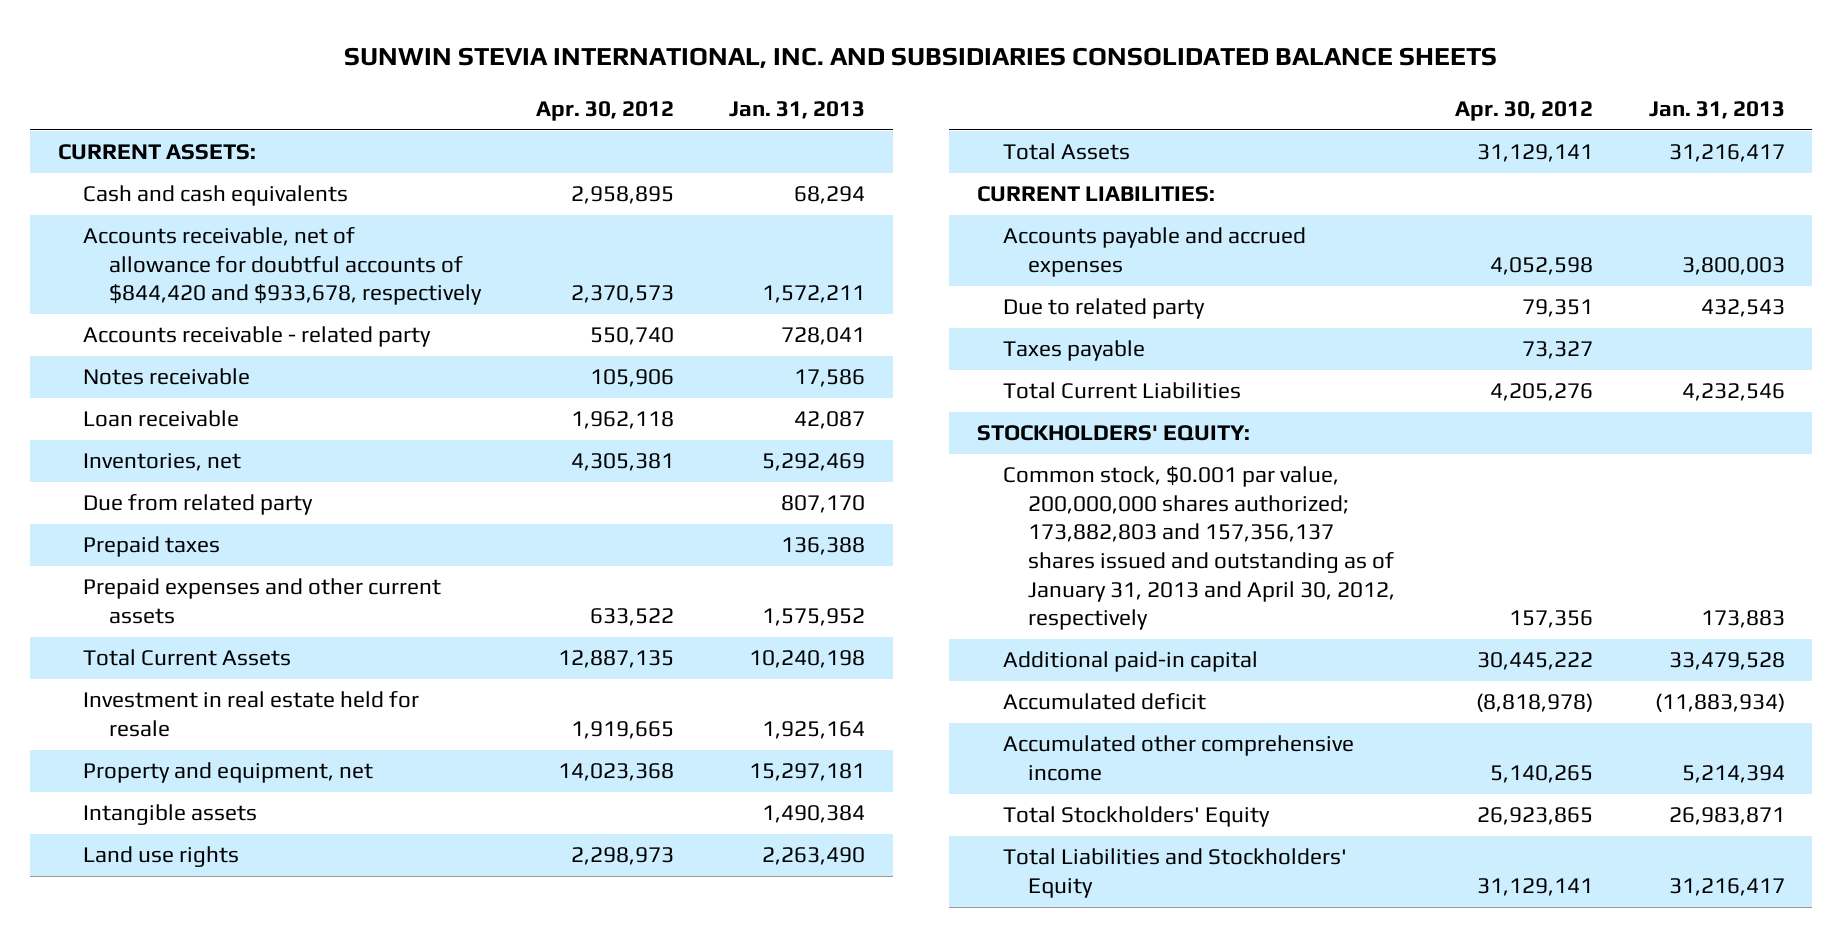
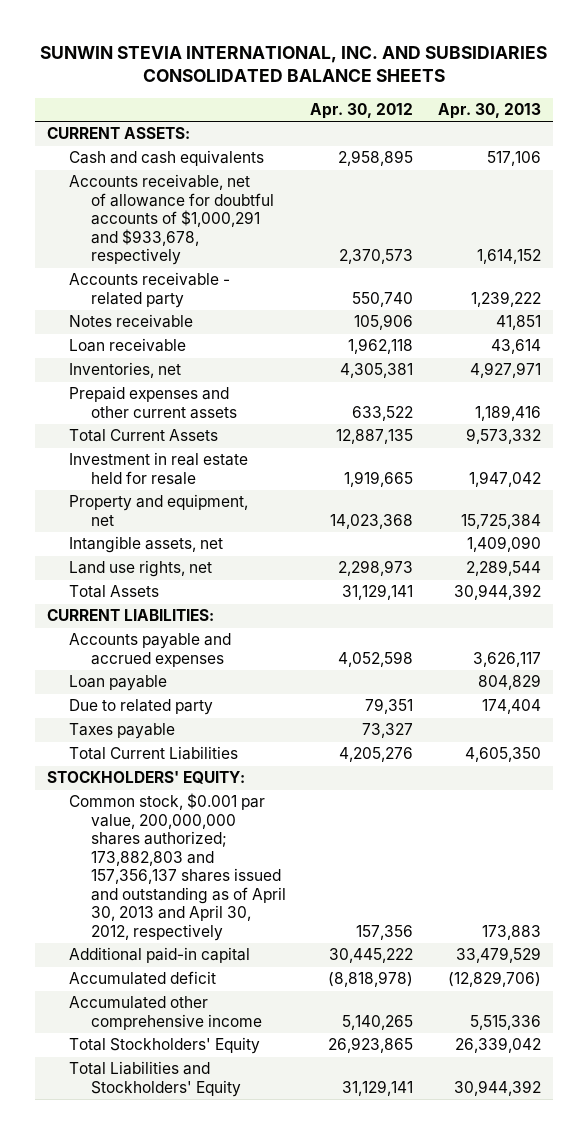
- | Apr. 30, 2012 | Jan. 31, 2013
+ | Apr. 30, 2012 | Apr. 30, 2013
- Accounts receivable, net of allowance for doubtful accounts of $844,420 and $933,678, respectively | 2,370,573 | 1,572,211
+ Accounts receivable, net of allowance for doubtful accounts of $1,000,291 and $933,678, respectively | 2,370,573 | 1,614,152
- Due from related party | | 807,170
- Prepaid taxes | | 136,388
- Intangible assets | | 1,490,384
- Land use rights | 2,298,973 | 2,263,490
+ Intangible assets, net | | 1,409,090
+ Land use rights, net | 2,298,973 | 2,289,544
+ Loan payable | | 804,829
- Common stock, $0.001 par value, 200,000,000 shares authorized; 173,882,803 and 157,356,137 shares issued and outstanding as of January 31, 2013 and April 30, 2012, respectively | 157,356 | 173,883
+ Common stock, $0.001 par value, 200,000,000 shares authorized; 173,882,803 and 157,356,137 shares issued and outstanding as of April 30, 2013 and April 30, 2012, respectively | 157,356 | 173,883

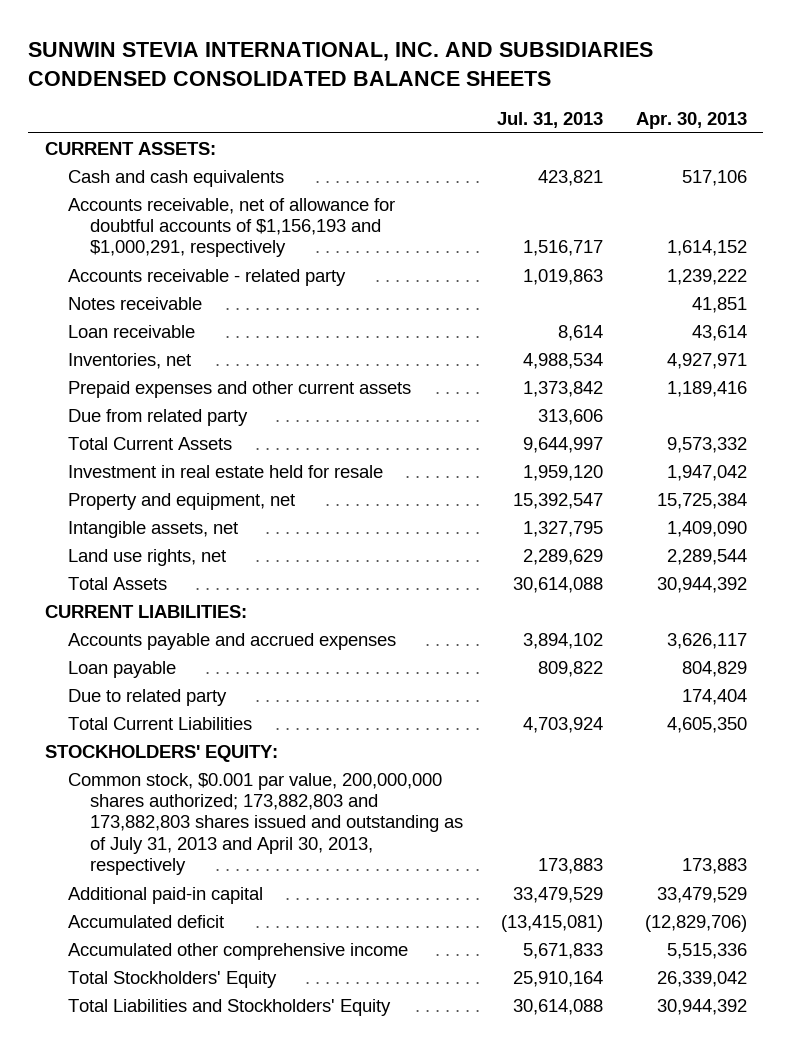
- SUNWIN STEVIA INTERNATIONAL, INC. AND SUBSIDIARIES CONSOLIDATED BALANCE SHEETS
+ SUNWIN STEVIA INTERNATIONAL, INC. AND SUBSIDIARIES CONDENSED CONSOLIDATED BALANCE SHEETS
- | Apr. 30, 2012 | Apr. 30, 2013
+ | Jul. 31, 2013 | Apr. 30, 2013
- Accounts receivable, net of allowance for doubtful accounts of $1,000,291 and $933,678, respectively | 2,370,573 | 1,614,152
+ Accounts receivable, net of allowance for doubtful accounts of $1,156,193 and $1,000,291, respectively | 1,516,717 | 1,614,152
+ Due from related party | 313,606 |
- Taxes payable | 73,327 |
- Common stock, $0.001 par value, 200,000,000 shares authorized; 173,882,803 and 157,356,137 shares issued and outstanding as of April 30, 2013 and April 30, 2012, respectively | 157,356 | 173,883
+ Common stock, $0.001 par value, 200,000,000 shares authorized; 173,882,803 and 173,882,803 shares issued and outstanding as of July 31, 2013 and April 30, 2013, respectively | 173,883 | 173,883

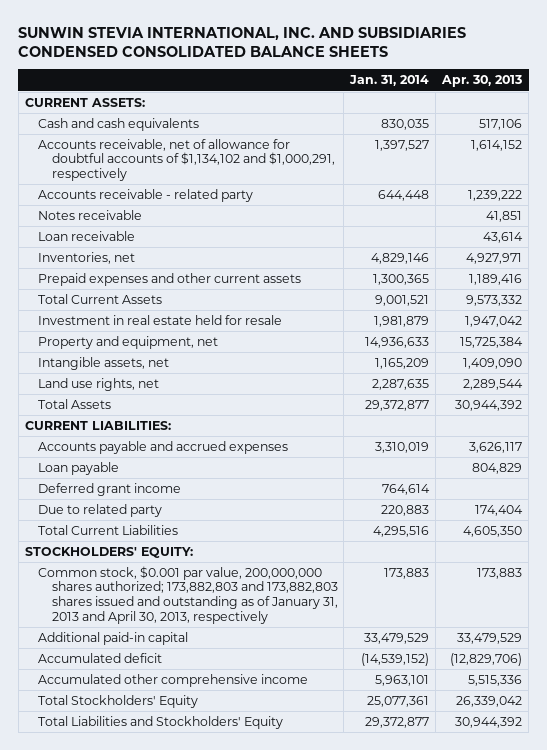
- | Jul. 31, 2013 | Apr. 30, 2013
+ | Jan. 31, 2014 | Apr. 30, 2013
- Accounts receivable, net of allowance for doubtful accounts of $1,156,193 and $1,000,291, respectively | 1,516,717 | 1,614,152
+ Accounts receivable, net of allowance for doubtful accounts of $1,134,102 and $1,000,291, respectively | 1,397,527 | 1,614,152
- Due from related party | 313,606 |
+ Deferred grant income | 764,614 |
- Common stock, $0.001 par value, 200,000,000 shares authorized; 173,882,803 and 173,882,803 shares issued and outstanding as of July 31, 2013 and April 30, 2013, respectively | 173,883 | 173,883
+ Common stock, $0.001 par value, 200,000,000 shares authorized; 173,882,803 and 173,882,803 shares issued and outstanding as of January 31, 2013 and April 30, 2013, respectively | 173,883 | 173,883

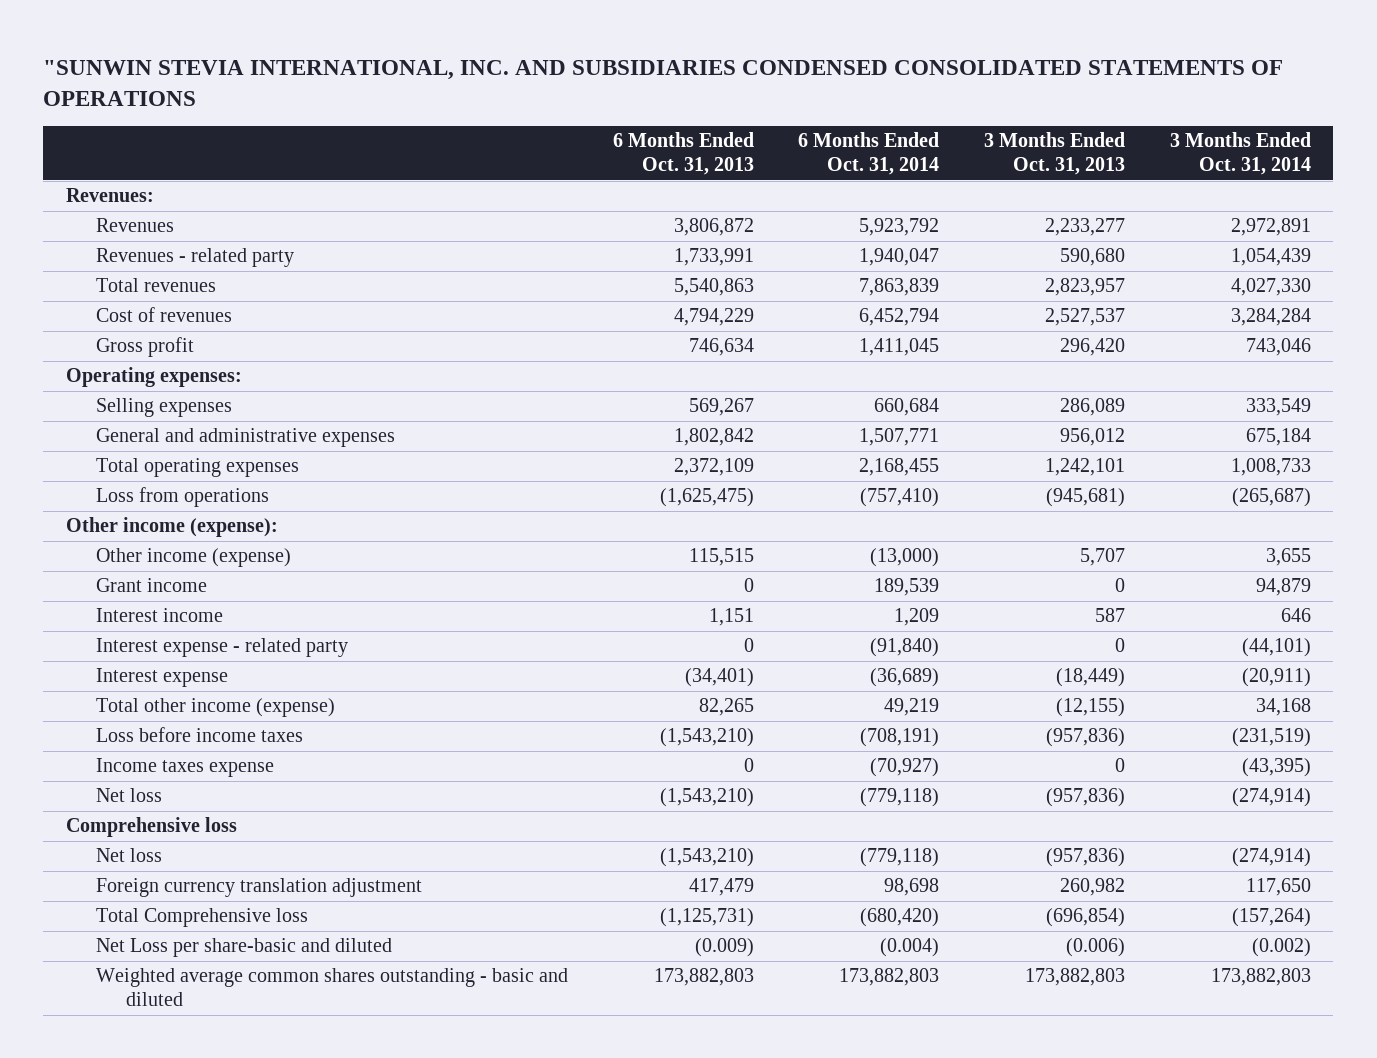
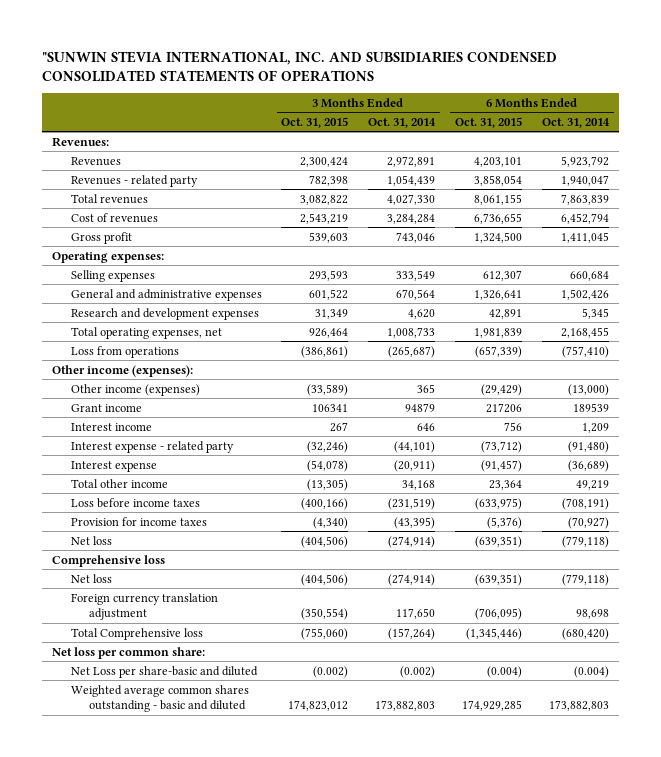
- | 6 Months Ended Oct. 31, 2013 | 6 Months Ended Oct. 31, 2014 | 3 Months Ended Oct. 31, 2013 | 3 Months Ended Oct. 31, 2014
+ | 3 Months Ended Oct. 31, 2015 | 3 Months Ended Oct. 31, 2014 | 6 Months Ended Oct. 31, 2015 | 6 Months Ended Oct. 31, 2014
- General and administrative expenses | 1,802,842 | 1,507,771 | 956,012 | 675,184
- Total operating expenses | 2,372,109 | 2,168,455 | 1,242,101 | 1,008,733
+ General and administrative expenses | 601,522 | 670,564 | 1,326,641 | 1,502,426
+ Research and development expenses | 31,349 | 4,620 | 42,891 | 5,345
+ Total operating expenses, net | 926,464 | 1,008,733 | 1,981,839 | 2,168,455
- Other income (expense):
- Other income (expense) | 115,515 | (13,000) | 5,707 | 3,655
- Grant income | 0 | 189,539 | 0 | 94,879
+ Other income (expenses):
+ Other income (expenses) | (33,589) | 365 | (29,429) | (13,000)
+ Grant income | 106341 | 94879 | 217206 | 189539
- Interest expense - related party | 0 | (91,840) | 0 | (44,101)
+ Interest expense - related party | (32,246) | (44,101) | (73,712) | (91,480)
- Total other income (expense) | 82,265 | 49,219 | (12,155) | 34,168
+ Total other income | (13,305) | 34,168 | 23,364 | 49,219
- Income taxes expense | 0 | (70,927) | 0 | (43,395)
+ Provision for income taxes | (4,340) | (43,395) | (5,376) | (70,927)
+ Net loss per common share:

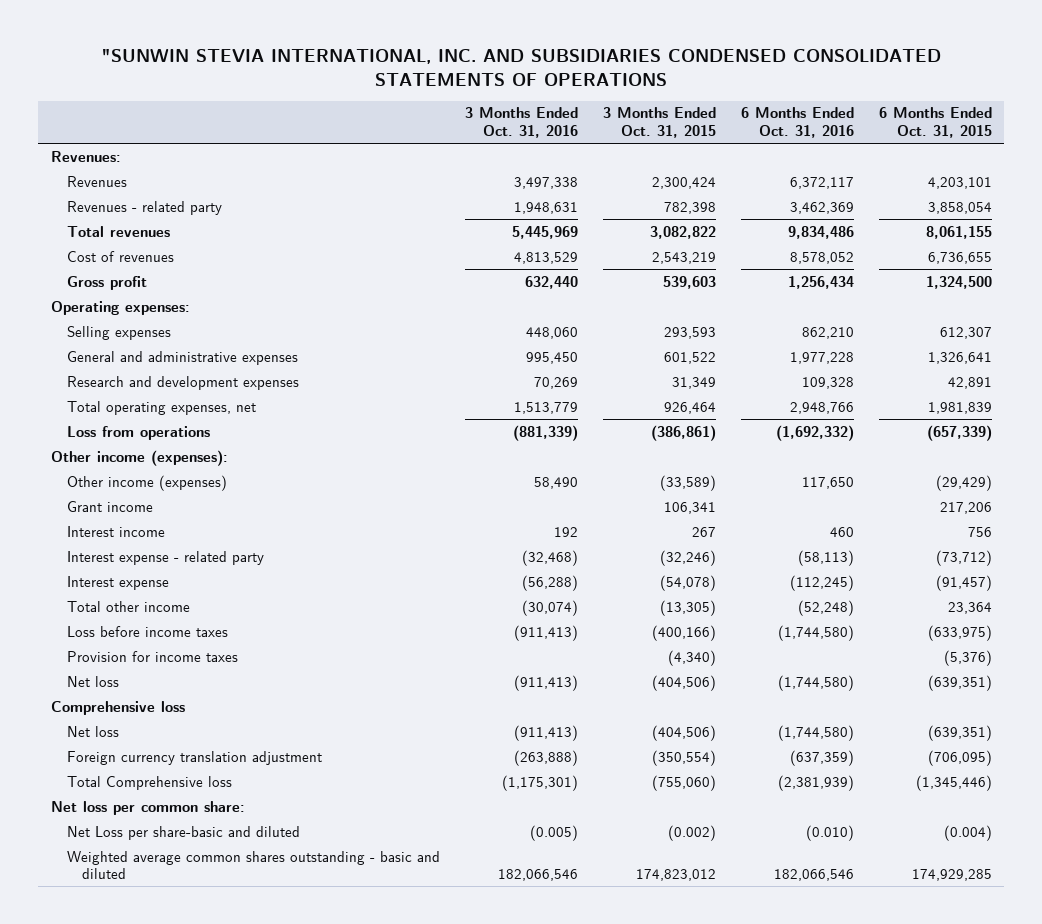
- | 3 Months Ended Oct. 31, 2015 | 3 Months Ended Oct. 31, 2014 | 6 Months Ended Oct. 31, 2015 | 6 Months Ended Oct. 31, 2014
+ | 3 Months Ended Oct. 31, 2016 | 3 Months Ended Oct. 31, 2015 | 6 Months Ended Oct. 31, 2016 | 6 Months Ended Oct. 31, 2015
- Grant income | 106341 | 94879 | 217206 | 189539
+ Grant income | | 106,341 | | 217,206

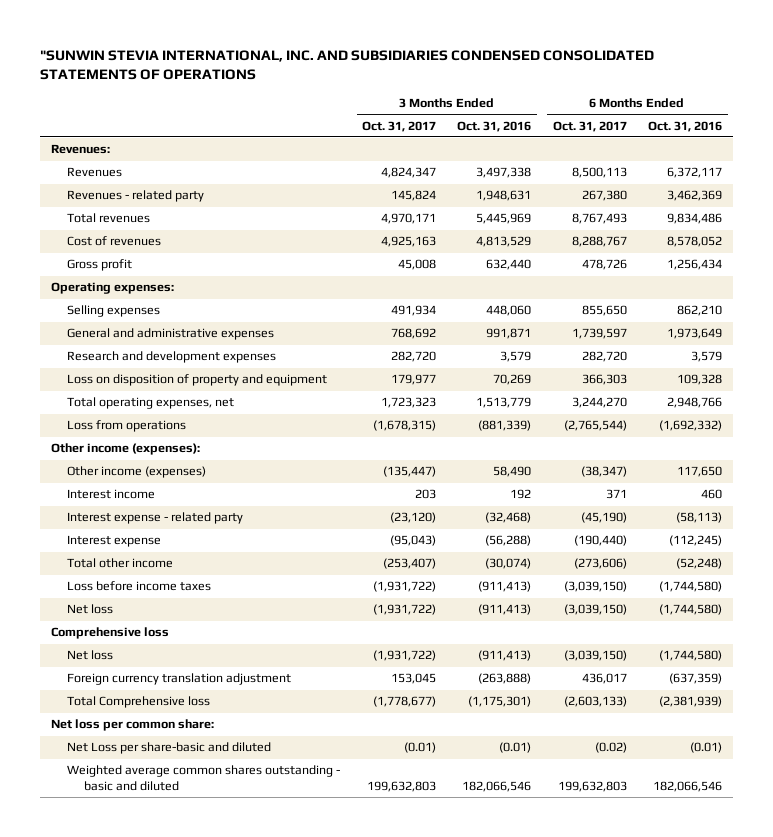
- | 3 Months Ended Oct. 31, 2016 | 3 Months Ended Oct. 31, 2015 | 6 Months Ended Oct. 31, 2016 | 6 Months Ended Oct. 31, 2015
+ | 3 Months Ended Oct. 31, 2017 | 3 Months Ended Oct. 31, 2016 | 6 Months Ended Oct. 31, 2017 | 6 Months Ended Oct. 31, 2016
- General and administrative expenses | 995,450 | 601,522 | 1,977,228 | 1,326,641
- Research and development expenses | 70,269 | 31,349 | 109,328 | 42,891
+ General and administrative expenses | 768,692 | 991,871 | 1,739,597 | 1,973,649
+ Research and development expenses | 282,720 | 3,579 | 282,720 | 3,579
+ Loss on disposition of property and equipment | 179,977 | 70,269 | 366,303 | 109,328
- Grant income | | 106,341 | | 217,206
- Provision for income taxes | | (4,340) | | (5,376)
- Net Loss per share-basic and diluted | (0.005) | (0.002) | (0.010) | (0.004)
+ Net Loss per share-basic and diluted | (0.01) | (0.01) | (0.02) | (0.01)

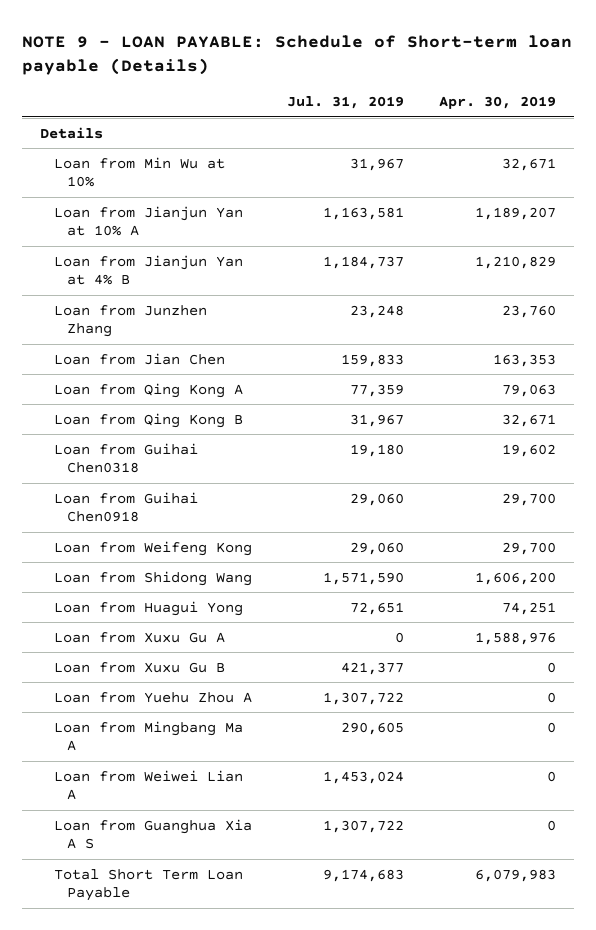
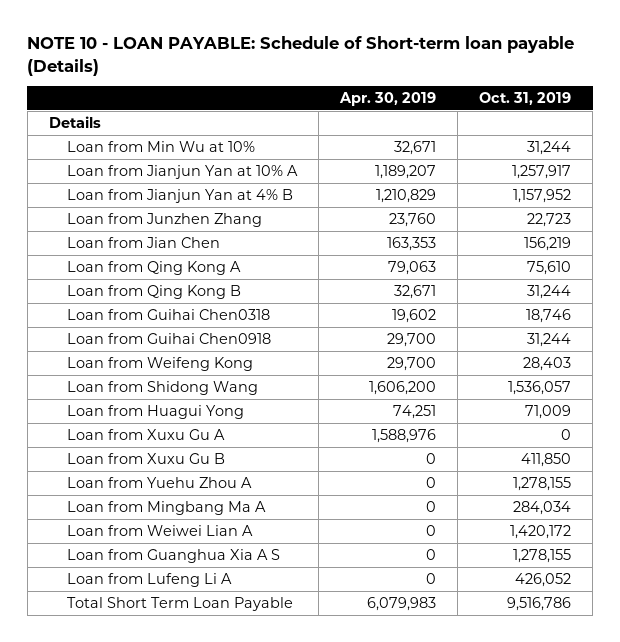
- NOTE 9 - LOAN PAYABLE: Schedule of Short-term loan payable (Details)
+ NOTE 10 - LOAN PAYABLE: Schedule of Short-term loan payable (Details)
- | Jul. 31, 2019 | Apr. 30, 2019
+ | Apr. 30, 2019 | Oct. 31, 2019
+ Loan from Lufeng Li A | 0 | 426,052

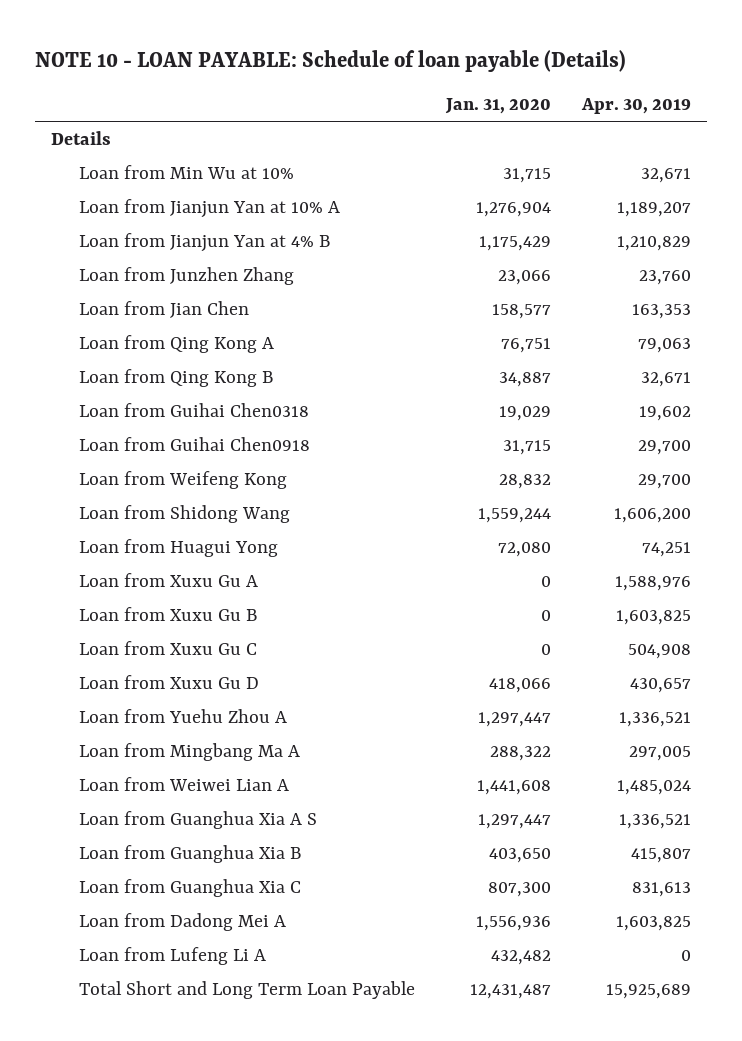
- NOTE 10 - LOAN PAYABLE: Schedule of Short-term loan payable (Details)
+ NOTE 10 - LOAN PAYABLE: Schedule of loan payable (Details)
- | Apr. 30, 2019 | Oct. 31, 2019
+ | Jan. 31, 2020 | Apr. 30, 2019
- Loan from Xuxu Gu B | 0 | 411,850
- Loan from Yuehu Zhou A | 0 | 1,278,155
- Loan from Mingbang Ma A | 0 | 284,034
- Loan from Weiwei Lian A | 0 | 1,420,172
- Loan from Guanghua Xia A S | 0 | 1,278,155
+ Loan from Xuxu Gu B | 0 | 1,603,825
+ Loan from Xuxu Gu C | 0 | 504,908
+ Loan from Xuxu Gu D | 418,066 | 430,657
+ Loan from Yuehu Zhou A | 1,297,447 | 1,336,521
+ Loan from Mingbang Ma A | 288,322 | 297,005
+ Loan from Weiwei Lian A | 1,441,608 | 1,485,024
+ Loan from Guanghua Xia A S | 1,297,447 | 1,336,521
+ Loan from Guanghua Xia B | 403,650 | 415,807
+ Loan from Guanghua Xia C | 807,300 | 831,613
+ Loan from Dadong Mei A | 1,556,936 | 1,603,825
- Total Short Term Loan Payable | 6,079,983 | 9,516,786
+ Total Short and Long Term Loan Payable | 12,431,487 | 15,925,689

